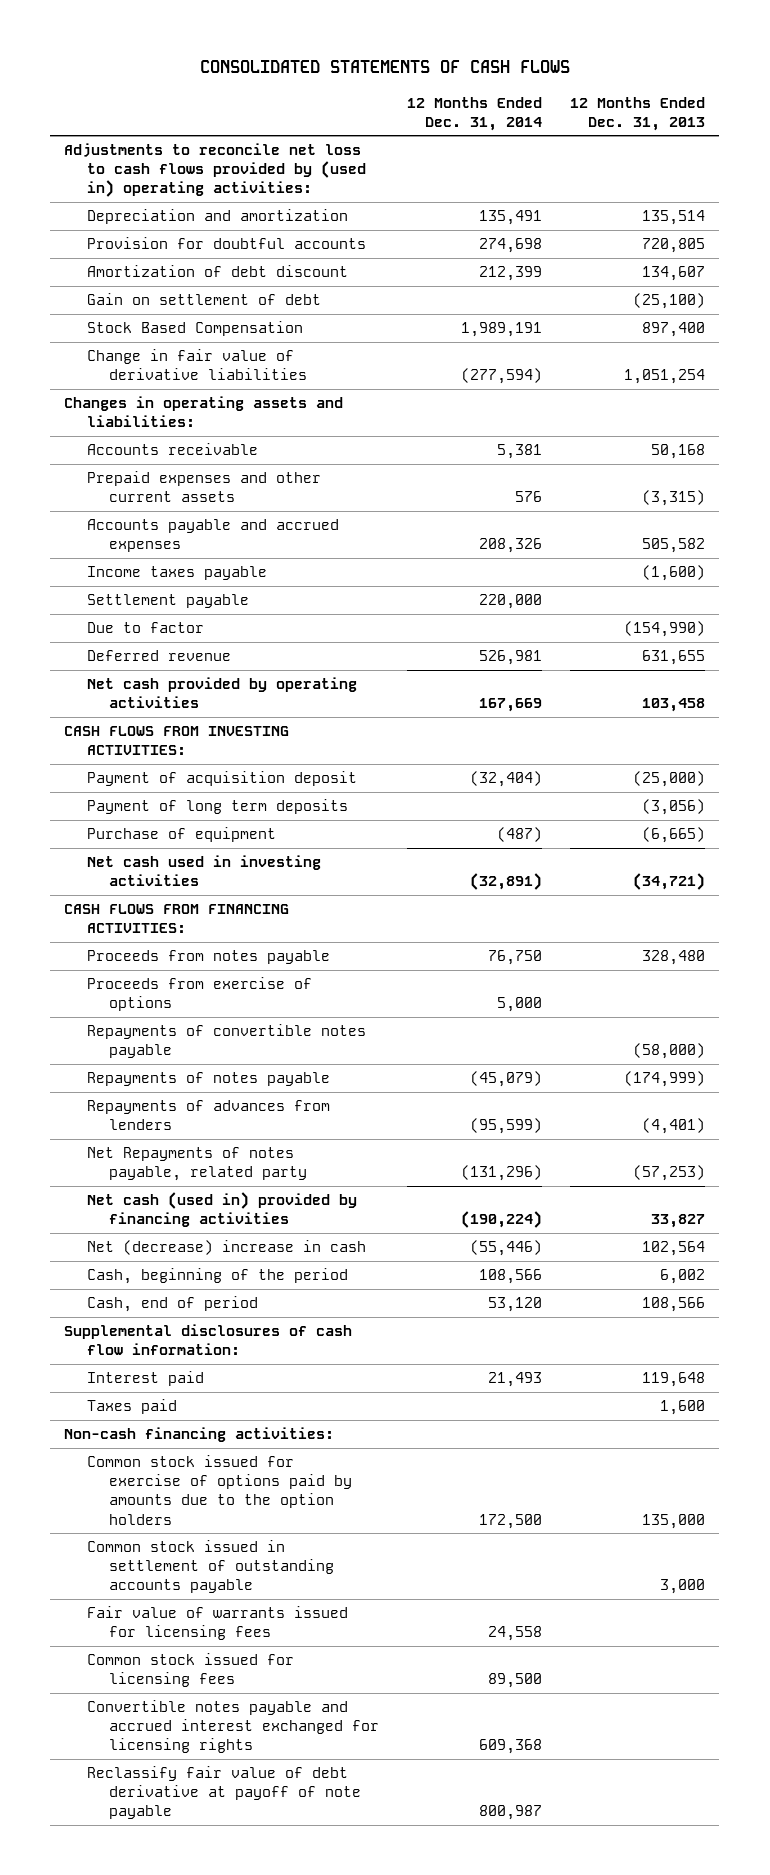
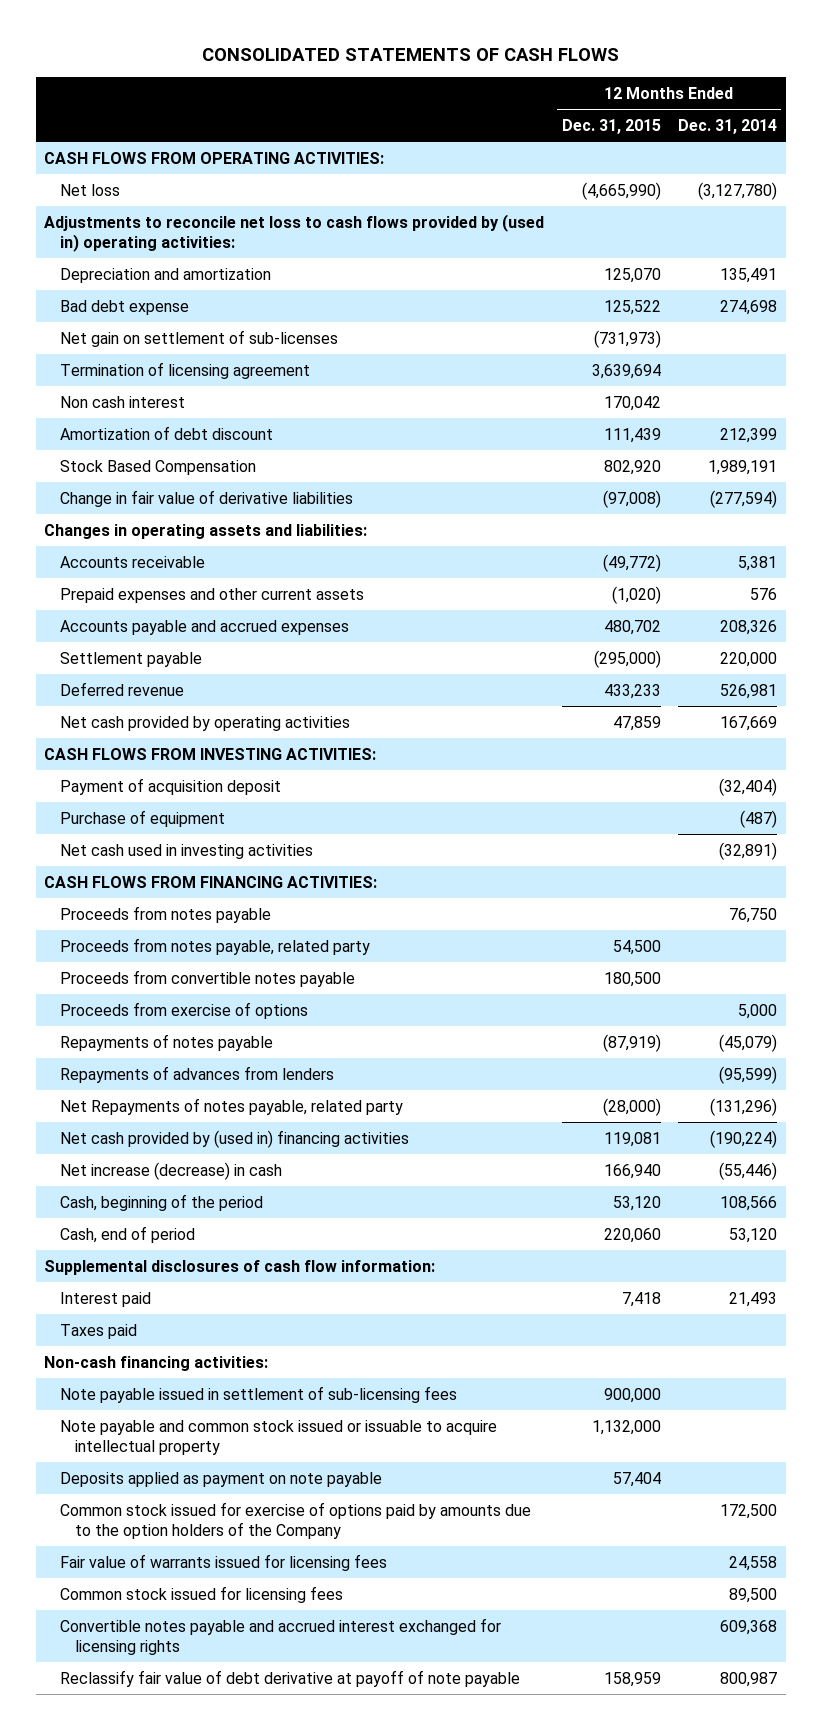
- | 12 Months Ended Dec. 31, 2014 | 12 Months Ended Dec. 31, 2013
+ | 12 Months Ended Dec. 31, 2015 | 12 Months Ended Dec. 31, 2014
+ CASH FLOWS FROM OPERATING ACTIVITIES:
+ Net loss | (4,665,990) | (3,127,780)
- Provision for doubtful accounts | 274,698 | 720,805
+ Bad debt expense | 125,522 | 274,698
+ Net gain on settlement of sub-licenses | (731,973) |
+ Termination of licensing agreement | 3,639,694 |
+ Non cash interest | 170,042 |
- Gain on settlement of debt | | (25,100)
- Income taxes payable | | (1,600)
- Due to factor | | (154,990)
- Payment of long term deposits | | (3,056)
+ Proceeds from notes payable, related party | 54,500 |
+ Proceeds from convertible notes payable | 180,500 |
- Repayments of convertible notes payable | | (58,000)
- Net cash (used in) provided by financing activities | (190,224) | 33,827
- Net (decrease) increase in cash | (55,446) | 102,564
+ Net cash provided by (used in) financing activities | 119,081 | (190,224)
+ Net increase (decrease) in cash | 166,940 | (55,446)
- Common stock issued for exercise of options paid by amounts due to the option holders | 172,500 | 135,000
- Common stock issued in settlement of outstanding accounts payable | | 3,000
+ Note payable issued in settlement of sub-licensing fees | 900,000 |
+ Note payable and common stock issued or issuable to acquire intellectual property | 1,132,000 |
+ Deposits applied as payment on note payable | 57,404 |
+ Common stock issued for exercise of options paid by amounts due to the option holders of the Company | | 172,500

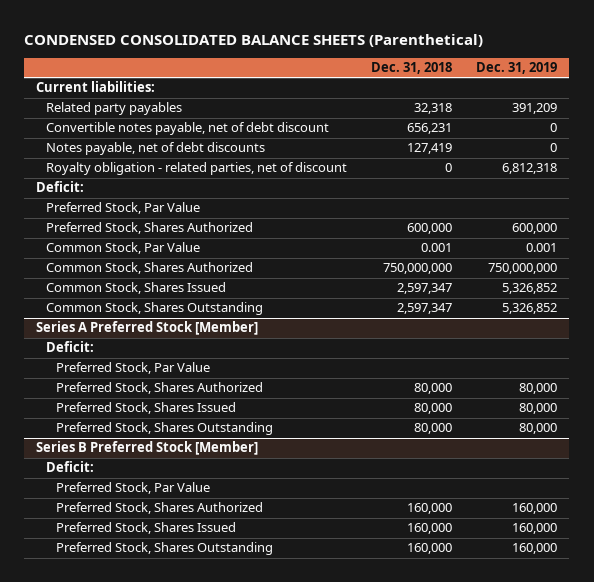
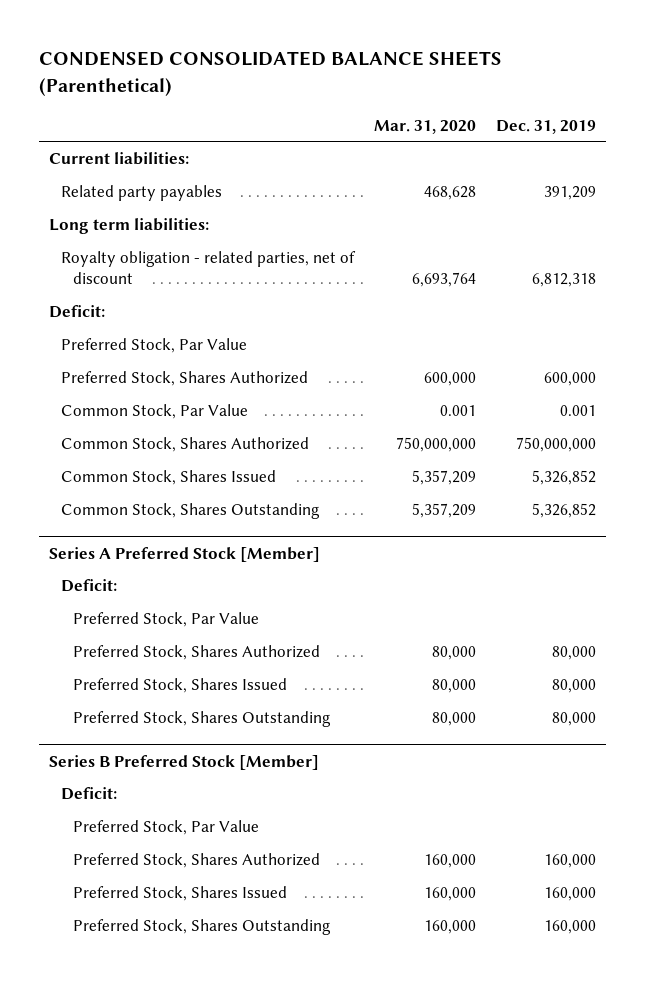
- | Dec. 31, 2018 | Dec. 31, 2019
+ | Mar. 31, 2020 | Dec. 31, 2019
- Convertible notes payable, net of debt discount | 656,231 | 0
- Notes payable, net of debt discounts | 127,419 | 0
+ Long term liabilities:

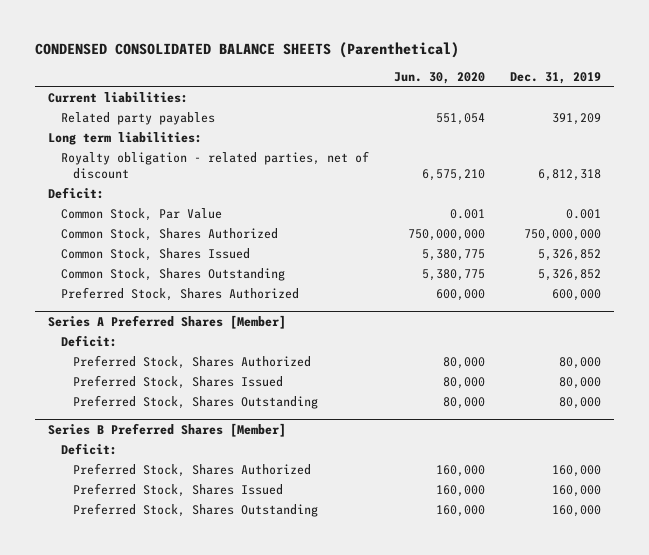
- | Mar. 31, 2020 | Dec. 31, 2019
+ | Jun. 30, 2020 | Dec. 31, 2019
- Preferred Stock, Par Value
- Series A Preferred Stock [Member]
moved down: Preferred Stock, Shares Authorized | 600,000 | 600,000
+ Series A Preferred Shares [Member]
- Preferred Stock, Par Value
- Series B Preferred Stock [Member]
+ Series B Preferred Shares [Member]
- Preferred Stock, Par Value

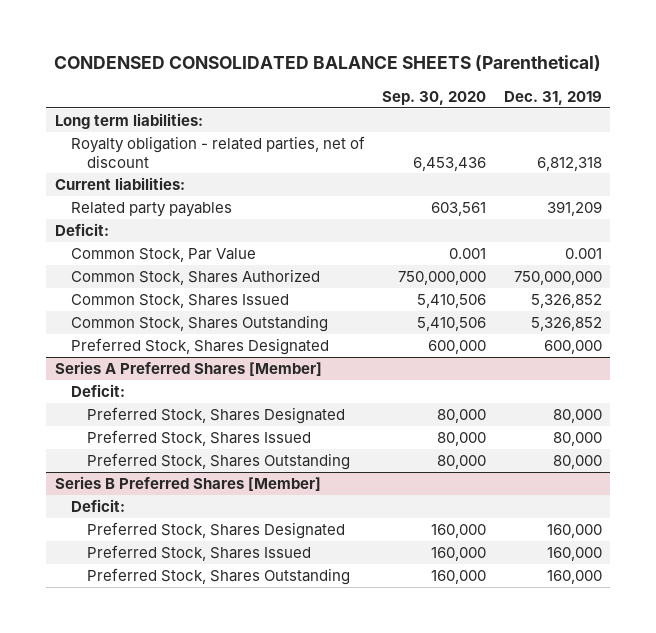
- | Jun. 30, 2020 | Dec. 31, 2019
+ | Sep. 30, 2020 | Dec. 31, 2019
moved down: Current liabilities:
moved down: Related party payables | 603,561 | 391,209
- Preferred Stock, Shares Authorized | 600,000 | 600,000
+ Preferred Stock, Shares Designated | 600,000 | 600,000
@ Series A Preferred Shares [Member]
- Preferred Stock, Shares Authorized | 80,000 | 80,000
+ Preferred Stock, Shares Designated | 80,000 | 80,000
@ Series B Preferred Shares [Member]
- Preferred Stock, Shares Authorized | 160,000 | 160,000
+ Preferred Stock, Shares Designated | 160,000 | 160,000

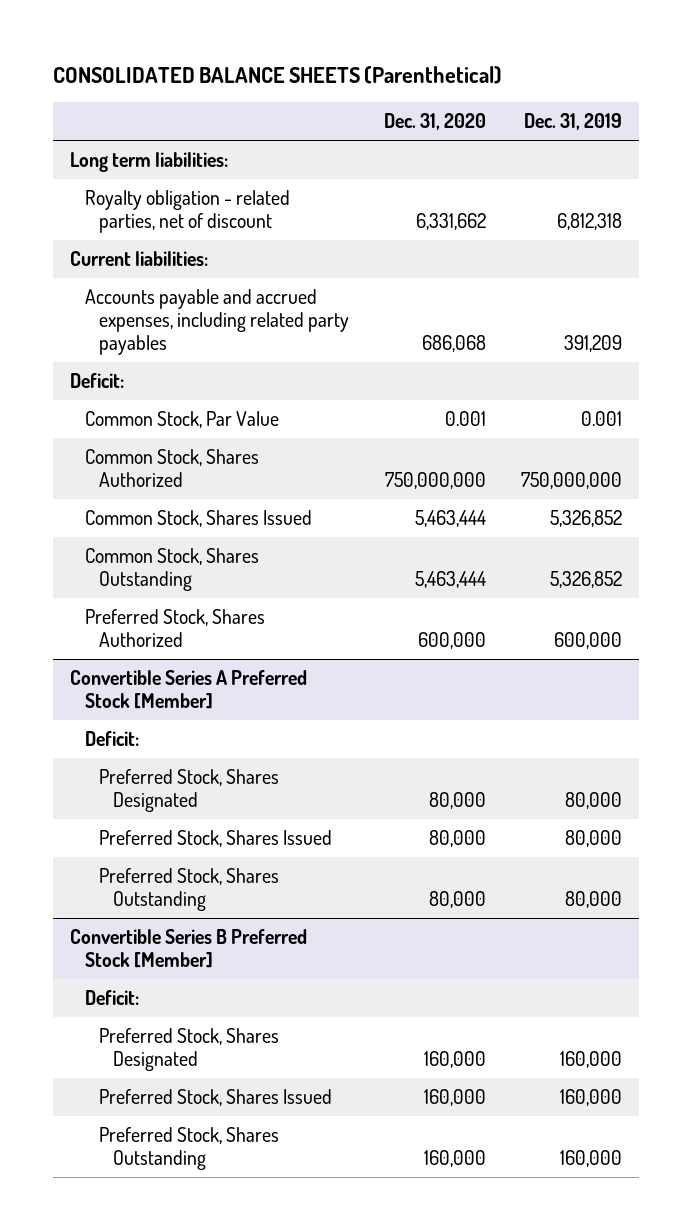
- CONDENSED CONSOLIDATED BALANCE SHEETS (Parenthetical)
+ CONSOLIDATED BALANCE SHEETS (Parenthetical)
- | Sep. 30, 2020 | Dec. 31, 2019
+ | Dec. 31, 2020 | Dec. 31, 2019
- Related party payables | 603,561 | 391,209
+ Accounts payable and accrued expenses, including related party payables | 686,068 | 391,209
- Preferred Stock, Shares Designated | 600,000 | 600,000
- Series A Preferred Shares [Member]
+ Preferred Stock, Shares Authorized | 600,000 | 600,000
+ Convertible Series A Preferred Stock [Member]
- Series B Preferred Shares [Member]
+ Convertible Series B Preferred Stock [Member]

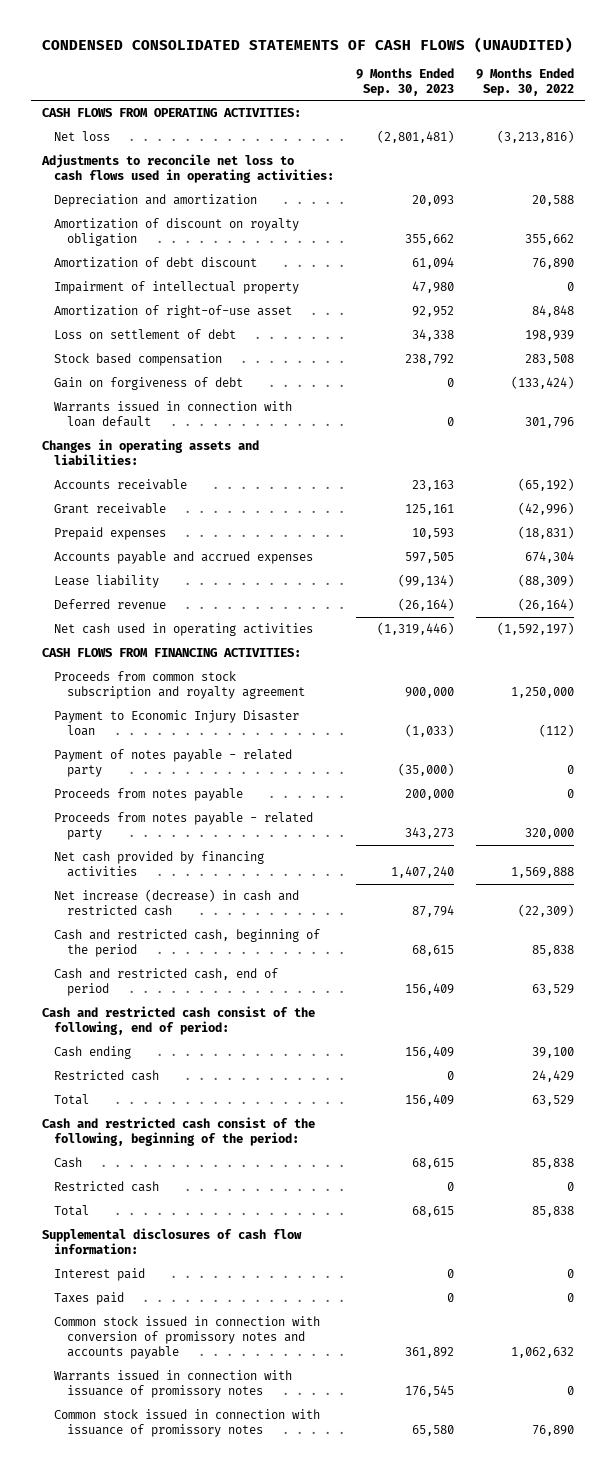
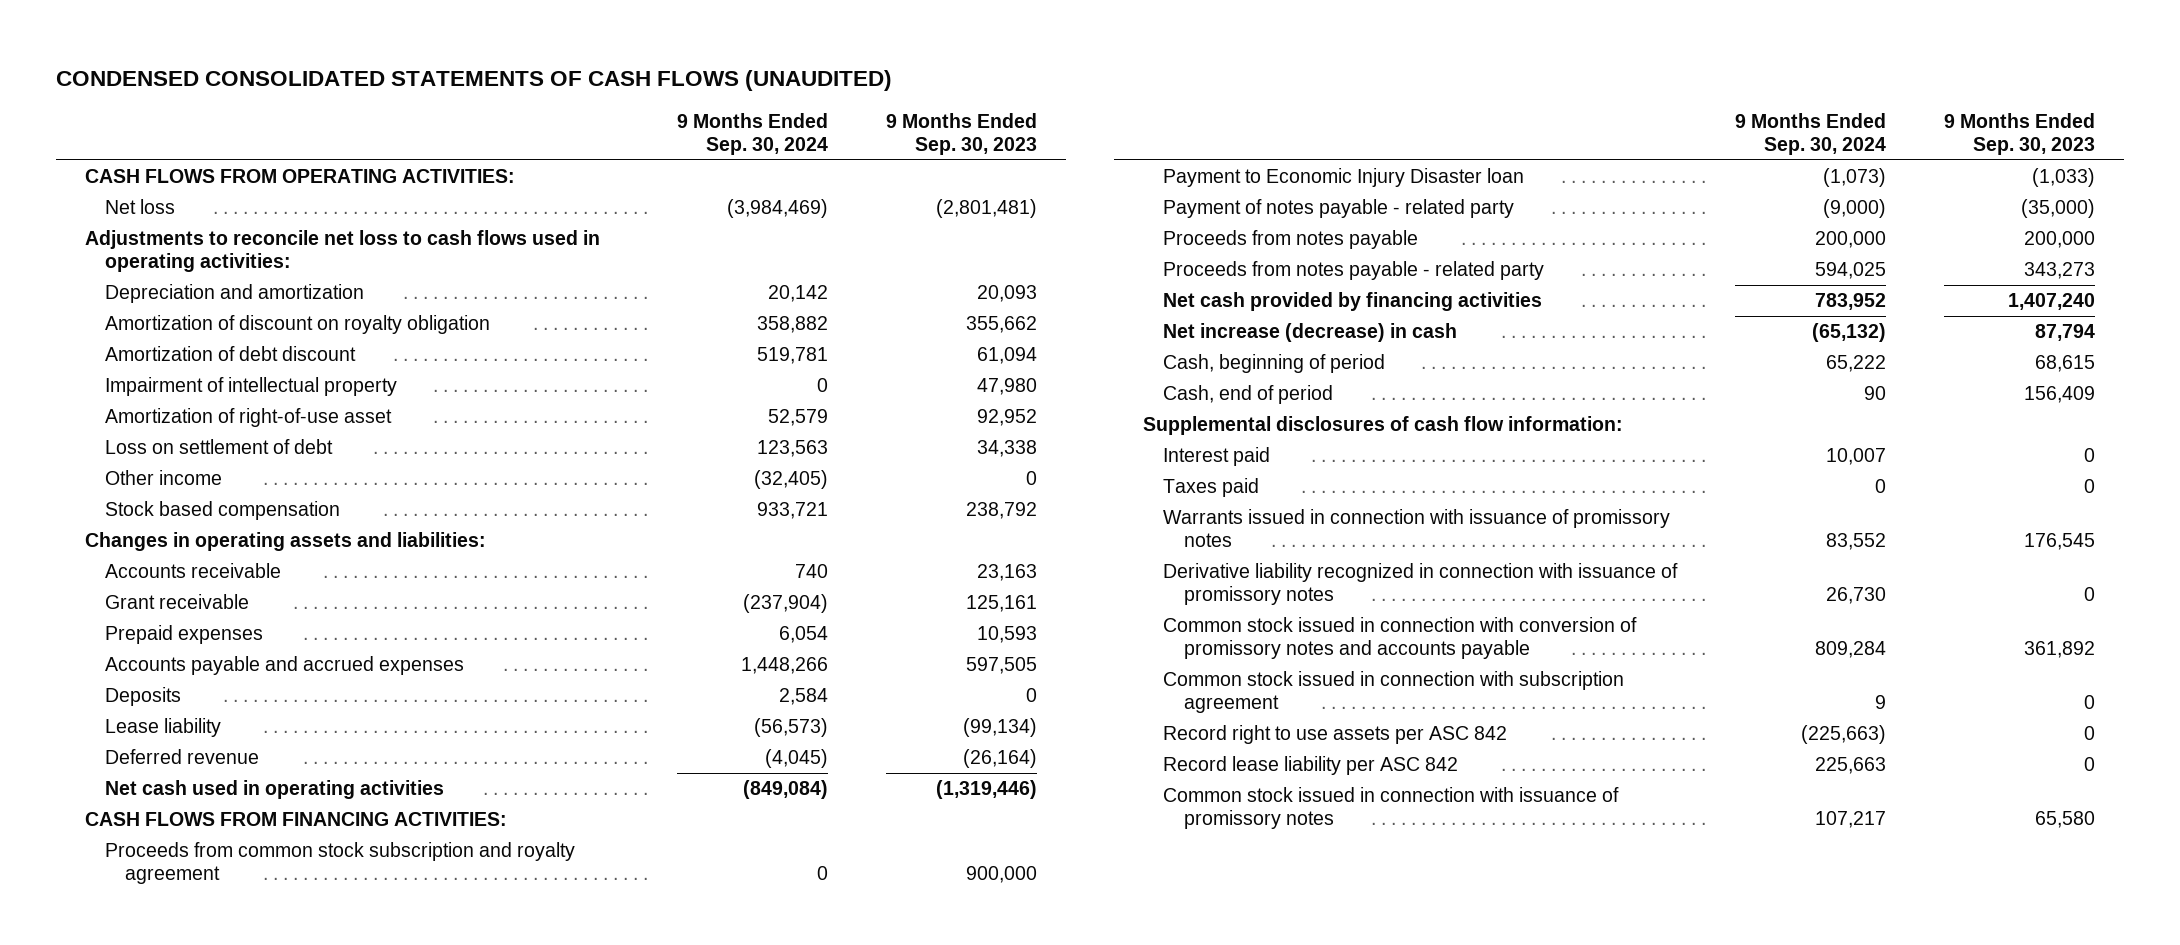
- | 9 Months Ended Sep. 30, 2023 | 9 Months Ended Sep. 30, 2022
+ | 9 Months Ended Sep. 30, 2024 | 9 Months Ended Sep. 30, 2023
+ Other income | (32,405) | 0
- Gain on forgiveness of debt | 0 | (133,424)
- Warrants issued in connection with loan default | 0 | 301,796
+ Deposits | 2,584 | 0
- Net increase (decrease) in cash and restricted cash | 87,794 | (22,309)
- Cash and restricted cash, beginning of the period | 68,615 | 85,838
- Cash and restricted cash, end of period | 156,409 | 63,529
- Cash and restricted cash consist of the following, end of period:
- Cash ending | 156,409 | 39,100
- Restricted cash | 0 | 24,429
- Total | 156,409 | 63,529
- Cash and restricted cash consist of the following, beginning of the period:
- Cash | 68,615 | 85,838
- Restricted cash | 0 | 0
- Total | 68,615 | 85,838
+ Net increase (decrease) in cash | (65,132) | 87,794
+ Cash, beginning of period | 65,222 | 68,615
+ Cash, end of period | 90 | 156,409
+ Derivative liability recognized in connection with issuance of promissory notes | 26,730 | 0
moved down: Common stock issued in connection with conversion of promissory notes and accounts payable | 809,284 | 361,892
+ Common stock issued in connection with subscription agreement | 9 | 0
+ Record right to use assets per ASC 842 | (225,663) | 0
+ Record lease liability per ASC 842 | 225,663 | 0

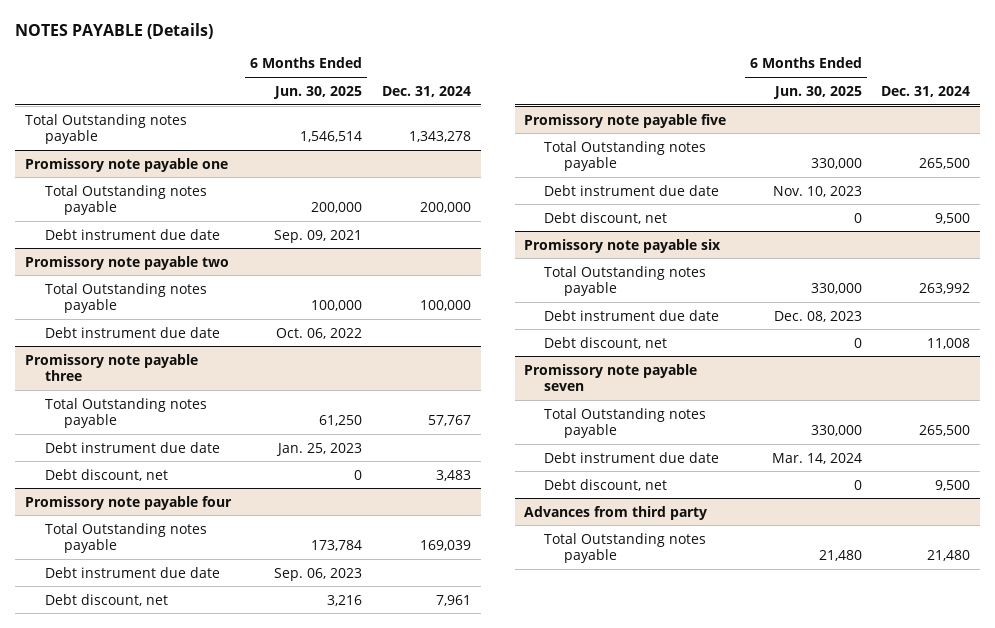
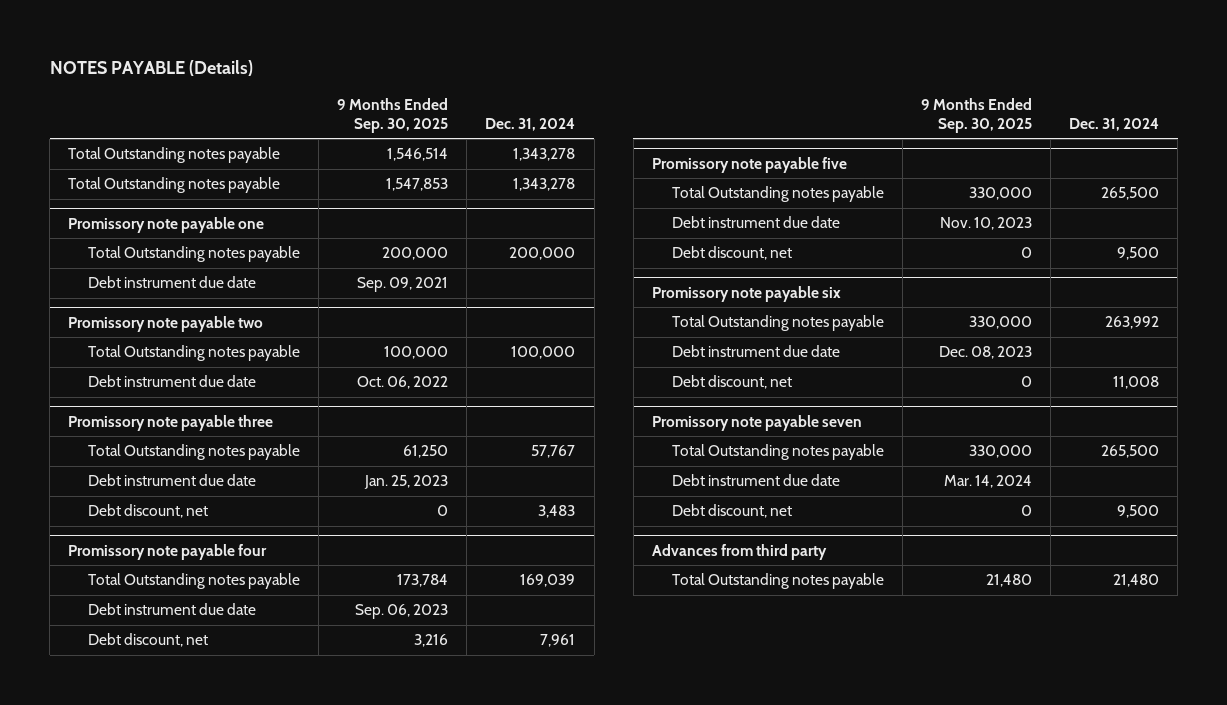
- | 6 Months Ended Jun. 30, 2025 | Dec. 31, 2024
+ | 9 Months Ended Sep. 30, 2025 | Dec. 31, 2024
+ Total Outstanding notes payable | 1,547,853 | 1,343,278

